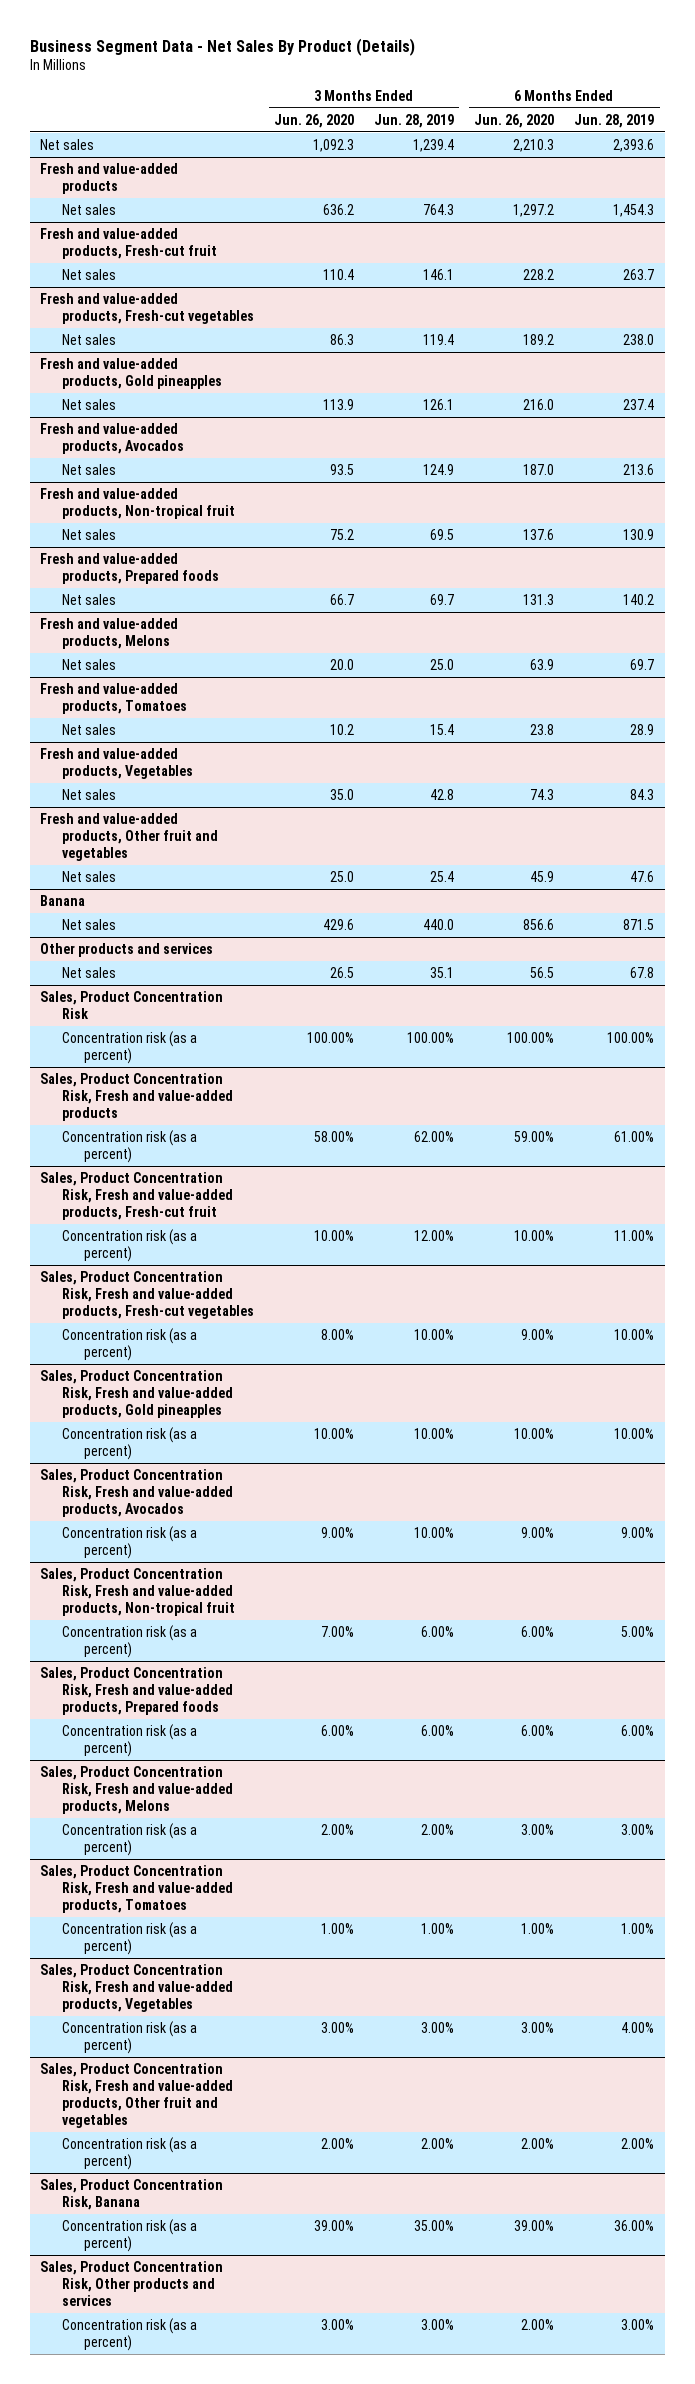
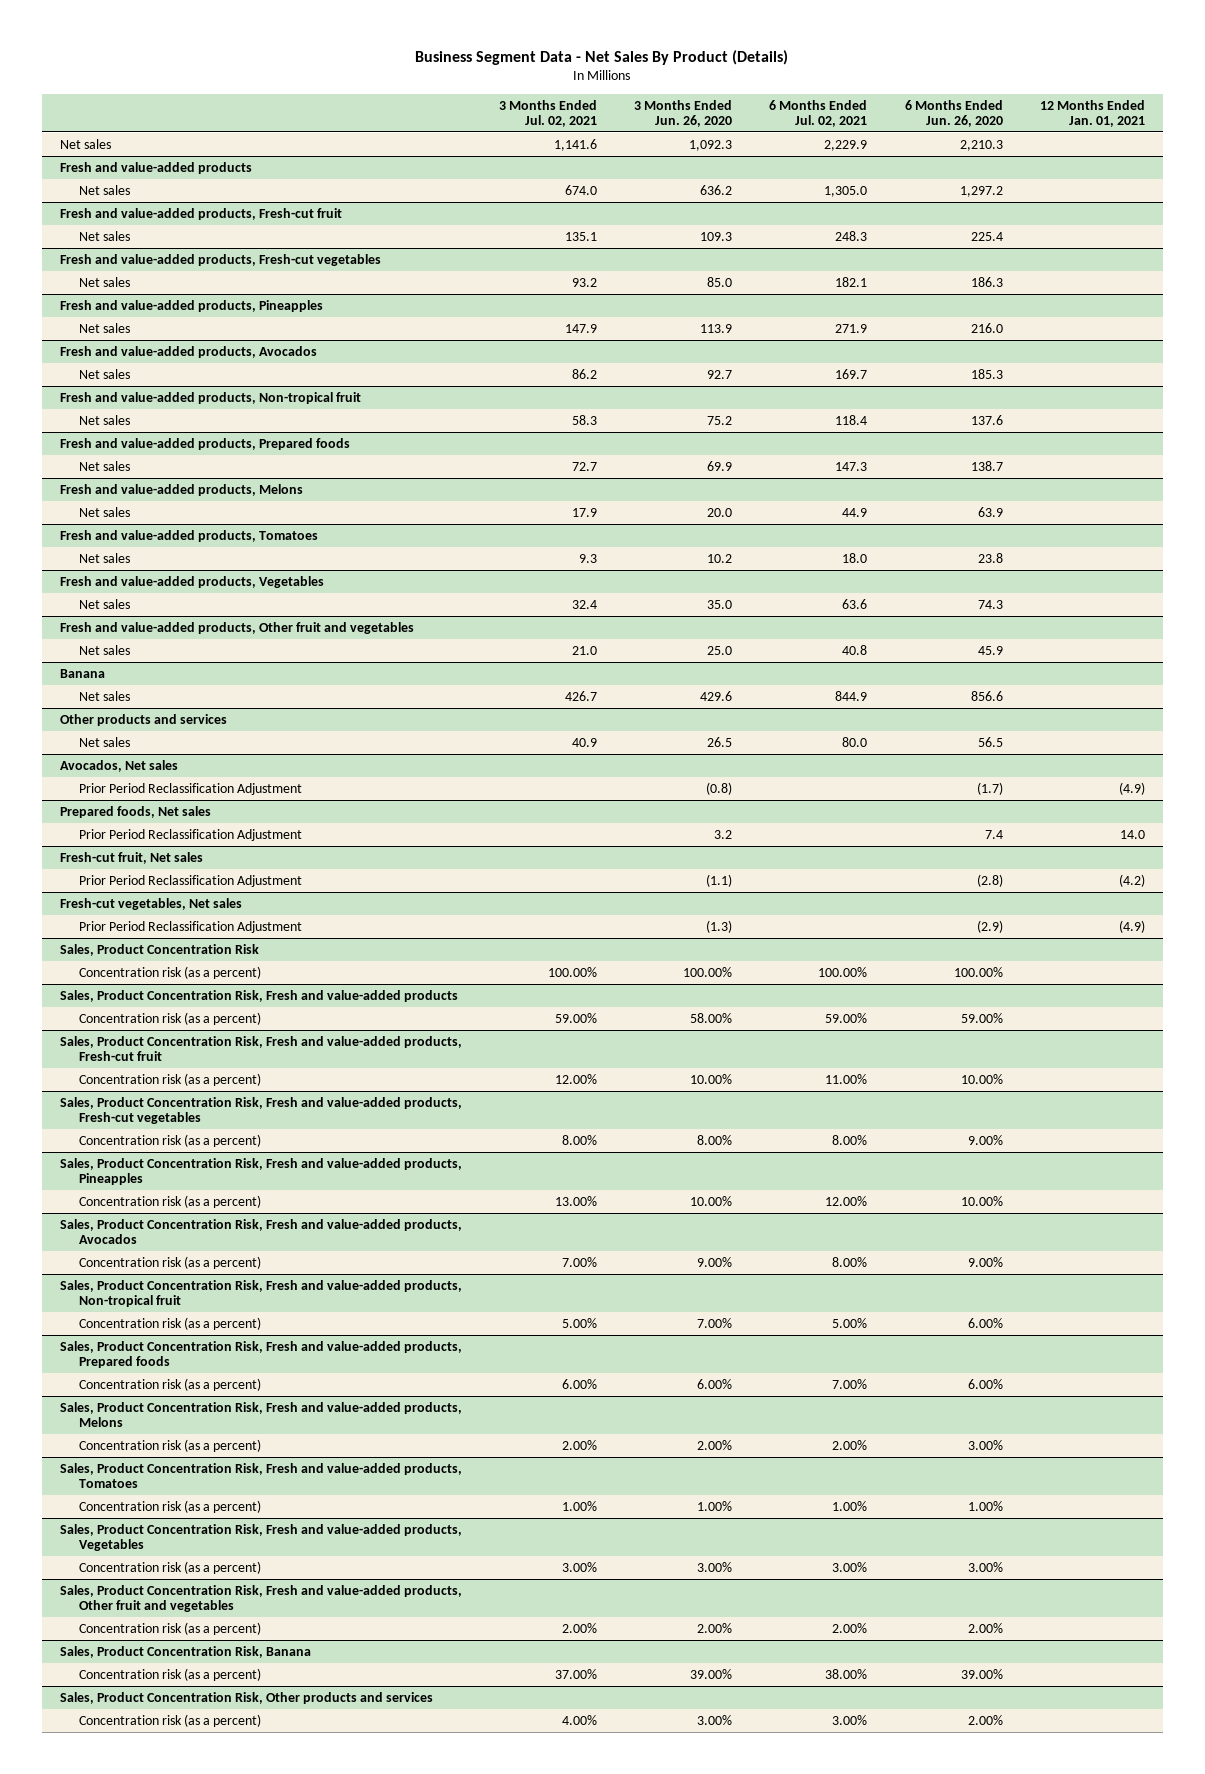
- | 3 Months Ended Jun. 26, 2020 | 3 Months Ended Jun. 28, 2019 | 6 Months Ended Jun. 26, 2020 | 6 Months Ended Jun. 28, 2019
+ | 3 Months Ended Jul. 02, 2021 | 3 Months Ended Jun. 26, 2020 | 6 Months Ended Jul. 02, 2021 | 6 Months Ended Jun. 26, 2020 | 12 Months Ended Jan. 01, 2021
@ Fresh and value-added products, Fresh-cut fruit
- Net sales | 110.4 | 146.1 | 228.2 | 263.7
+ Net sales | 135.1 | 109.3 | 248.3 | 225.4 |
@ Fresh and value-added products, Fresh-cut vegetables
- Net sales | 86.3 | 119.4 | 189.2 | 238.0
- Fresh and value-added products, Gold pineapples
@ Fresh and value-added products, Fresh-cut vegetables
+ Net sales | 93.2 | 85.0 | 182.1 | 186.3 |
+ Fresh and value-added products, Pineapples
@ Fresh and value-added products, Avocados
- Net sales | 93.5 | 124.9 | 187.0 | 213.6
+ Net sales | 86.2 | 92.7 | 169.7 | 185.3 |
@ Fresh and value-added products, Prepared foods
- Net sales | 66.7 | 69.7 | 131.3 | 140.2
+ Net sales | 72.7 | 69.9 | 147.3 | 138.7 |
+ Avocados, Net sales
+ Prior Period Reclassification Adjustment | | (0.8) | | (1.7) | (4.9)
+ Prepared foods, Net sales
+ Prior Period Reclassification Adjustment | | 3.2 | | 7.4 | 14.0
+ Fresh-cut fruit, Net sales
+ Prior Period Reclassification Adjustment | | (1.1) | | (2.8) | (4.2)
+ Fresh-cut vegetables, Net sales
+ Prior Period Reclassification Adjustment | | (1.3) | | (2.9) | (4.9)
- Sales, Product Concentration Risk, Fresh and value-added products, Gold pineapples
+ Sales, Product Concentration Risk, Fresh and value-added products, Pineapples

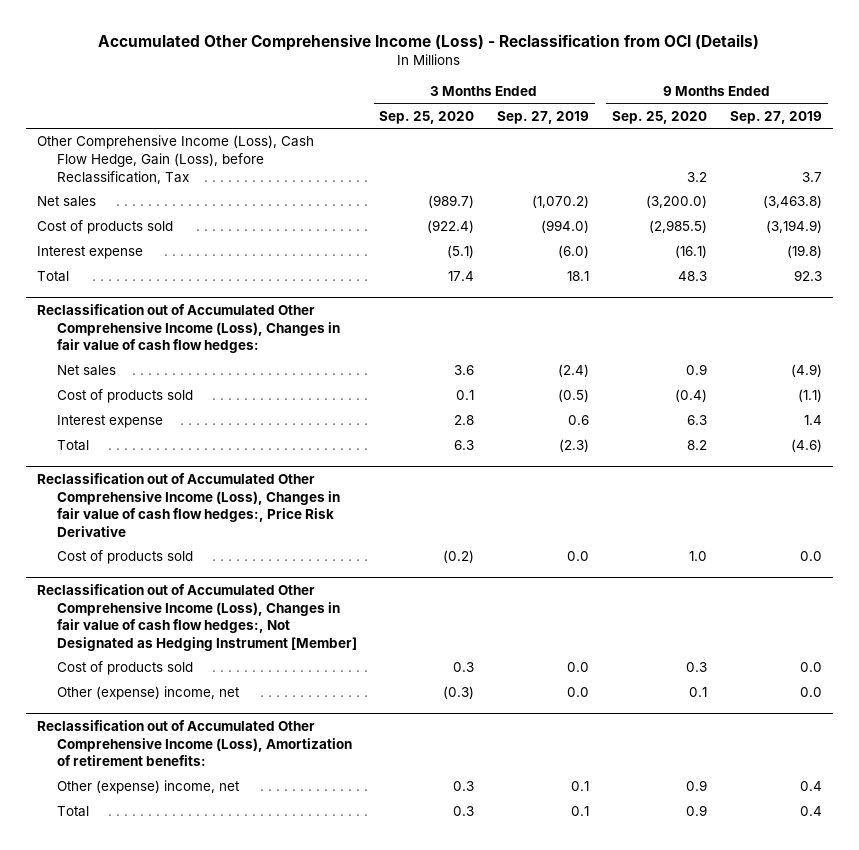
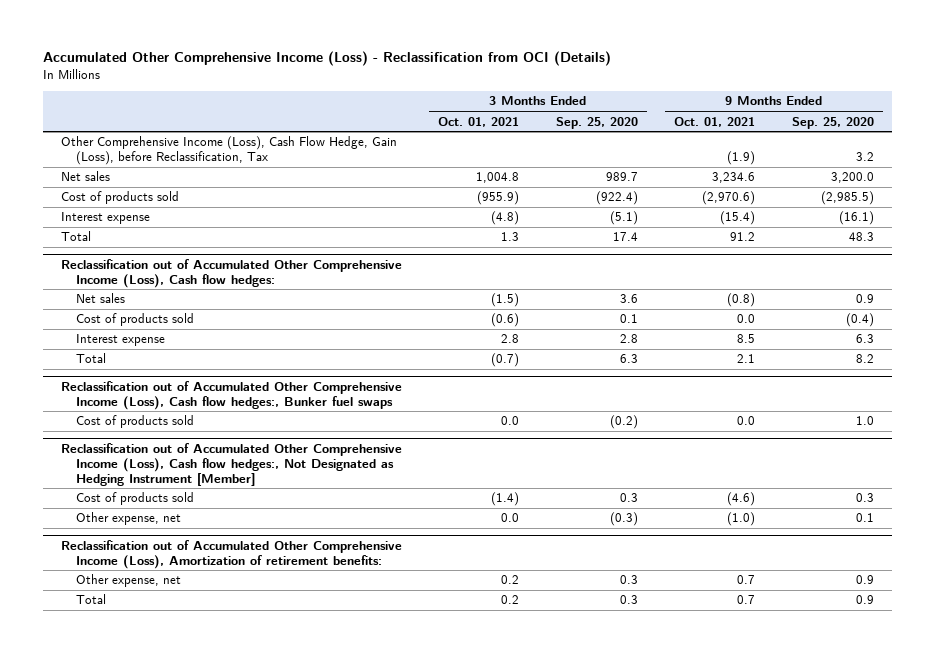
- | 3 Months Ended Sep. 25, 2020 | 3 Months Ended Sep. 27, 2019 | 9 Months Ended Sep. 25, 2020 | 9 Months Ended Sep. 27, 2019
+ | 3 Months Ended Oct. 01, 2021 | 3 Months Ended Sep. 25, 2020 | 9 Months Ended Oct. 01, 2021 | 9 Months Ended Sep. 25, 2020
- Net sales | (989.7) | (1,070.2) | (3,200.0) | (3,463.8)
+ Net sales | 1,004.8 | 989.7 | 3,234.6 | 3,200.0
- Reclassification out of Accumulated Other Comprehensive Income (Loss), Changes in fair value of cash flow hedges:
+ Reclassification out of Accumulated Other Comprehensive Income (Loss), Cash flow hedges:
- Reclassification out of Accumulated Other Comprehensive Income (Loss), Changes in fair value of cash flow hedges:, Price Risk Derivative
+ Reclassification out of Accumulated Other Comprehensive Income (Loss), Cash flow hedges:, Bunker fuel swaps
- Reclassification out of Accumulated Other Comprehensive Income (Loss), Changes in fair value of cash flow hedges:, Not Designated as Hedging Instrument [Member]
+ Reclassification out of Accumulated Other Comprehensive Income (Loss), Cash flow hedges:, Not Designated as Hedging Instrument [Member]
- Other (expense) income, net | (0.3) | 0.0 | 0.1 | 0.0
+ Other expense, net | 0.0 | (0.3) | (1.0) | 0.1
@ Reclassification out of Accumulated Other Comprehensive Income (Loss), Amortization of retirement benefits:
- Other (expense) income, net | 0.3 | 0.1 | 0.9 | 0.4
+ Other expense, net | 0.2 | 0.3 | 0.7 | 0.9

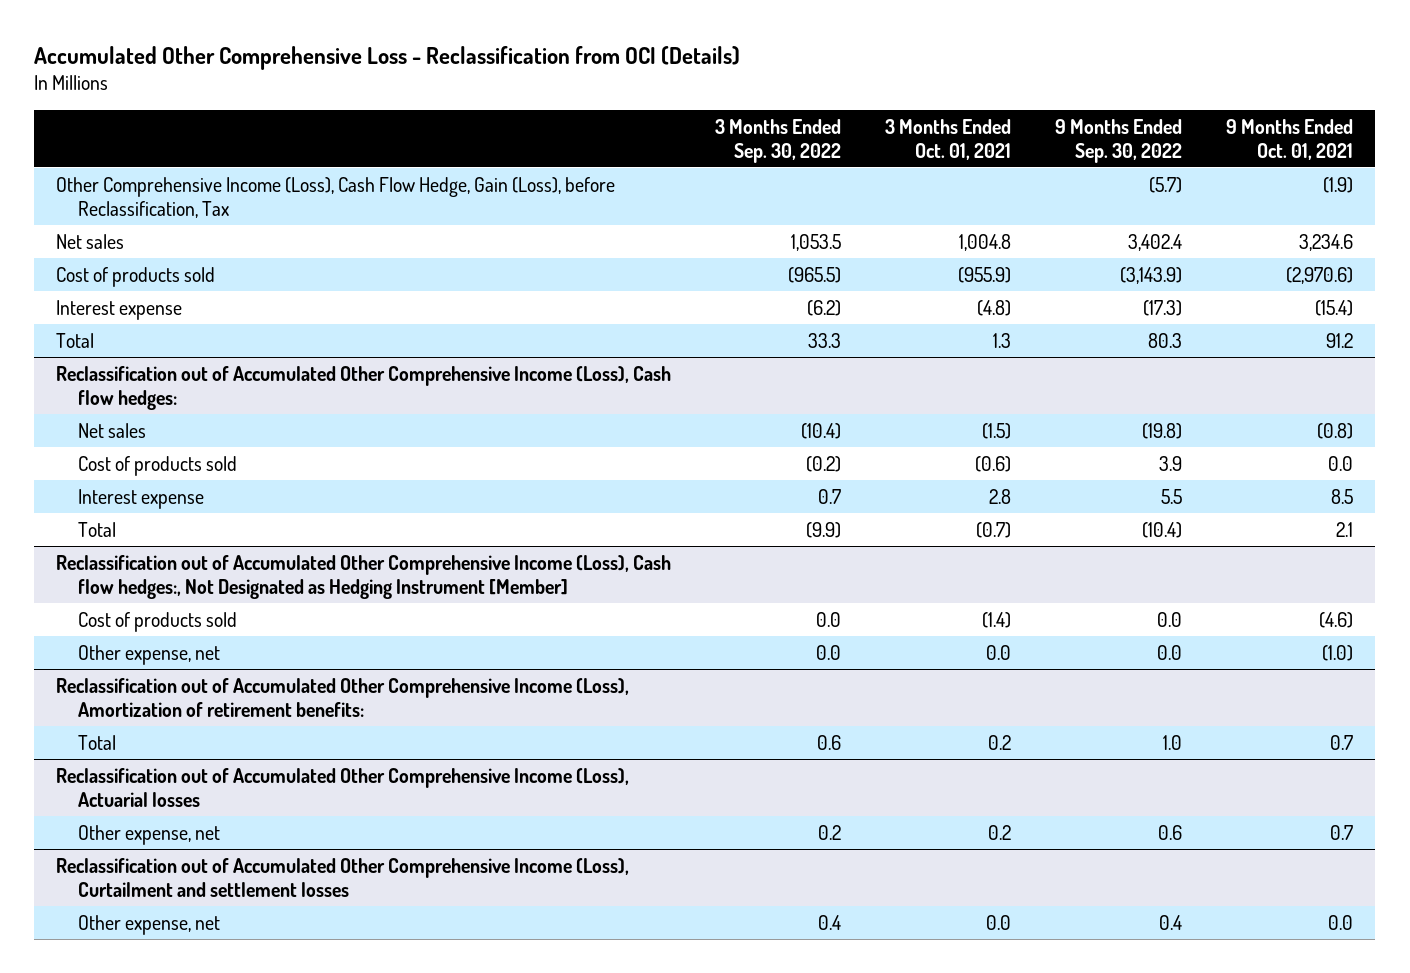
- Accumulated Other Comprehensive Income (Loss) - Reclassification from OCI (Details)
+ Accumulated Other Comprehensive Loss - Reclassification from OCI (Details)
- | 3 Months Ended Oct. 01, 2021 | 3 Months Ended Sep. 25, 2020 | 9 Months Ended Oct. 01, 2021 | 9 Months Ended Sep. 25, 2020
+ | 3 Months Ended Sep. 30, 2022 | 3 Months Ended Oct. 01, 2021 | 9 Months Ended Sep. 30, 2022 | 9 Months Ended Oct. 01, 2021
- Reclassification out of Accumulated Other Comprehensive Income (Loss), Cash flow hedges:, Bunker fuel swaps
- Cost of products sold | 0.0 | (0.2) | 0.0 | 1.0
@ Reclassification out of Accumulated Other Comprehensive Income (Loss), Amortization of retirement benefits:
- Other expense, net | 0.2 | 0.3 | 0.7 | 0.9
+ Reclassification out of Accumulated Other Comprehensive Income (Loss), Actuarial losses
+ Other expense, net | 0.2 | 0.2 | 0.6 | 0.7
+ Reclassification out of Accumulated Other Comprehensive Income (Loss), Curtailment and settlement losses
+ Other expense, net | 0.4 | 0.0 | 0.4 | 0.0

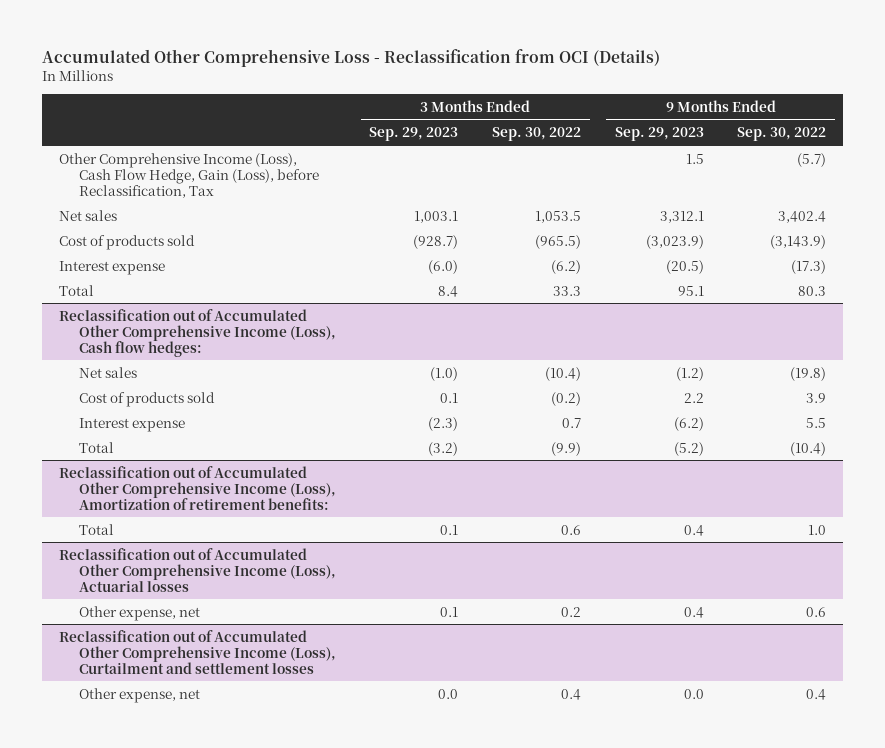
- | 3 Months Ended Sep. 30, 2022 | 3 Months Ended Oct. 01, 2021 | 9 Months Ended Sep. 30, 2022 | 9 Months Ended Oct. 01, 2021
+ | 3 Months Ended Sep. 29, 2023 | 3 Months Ended Sep. 30, 2022 | 9 Months Ended Sep. 29, 2023 | 9 Months Ended Sep. 30, 2022
- Reclassification out of Accumulated Other Comprehensive Income (Loss), Cash flow hedges:, Not Designated as Hedging Instrument [Member]
- Cost of products sold | 0.0 | (1.4) | 0.0 | (4.6)
- Other expense, net | 0.0 | 0.0 | 0.0 | (1.0)

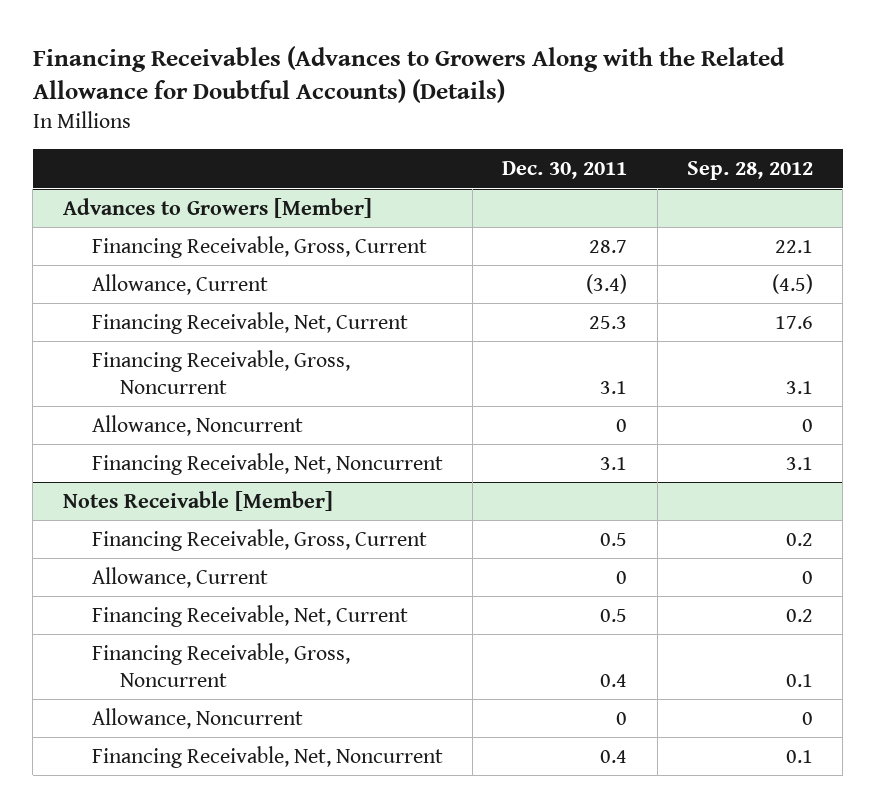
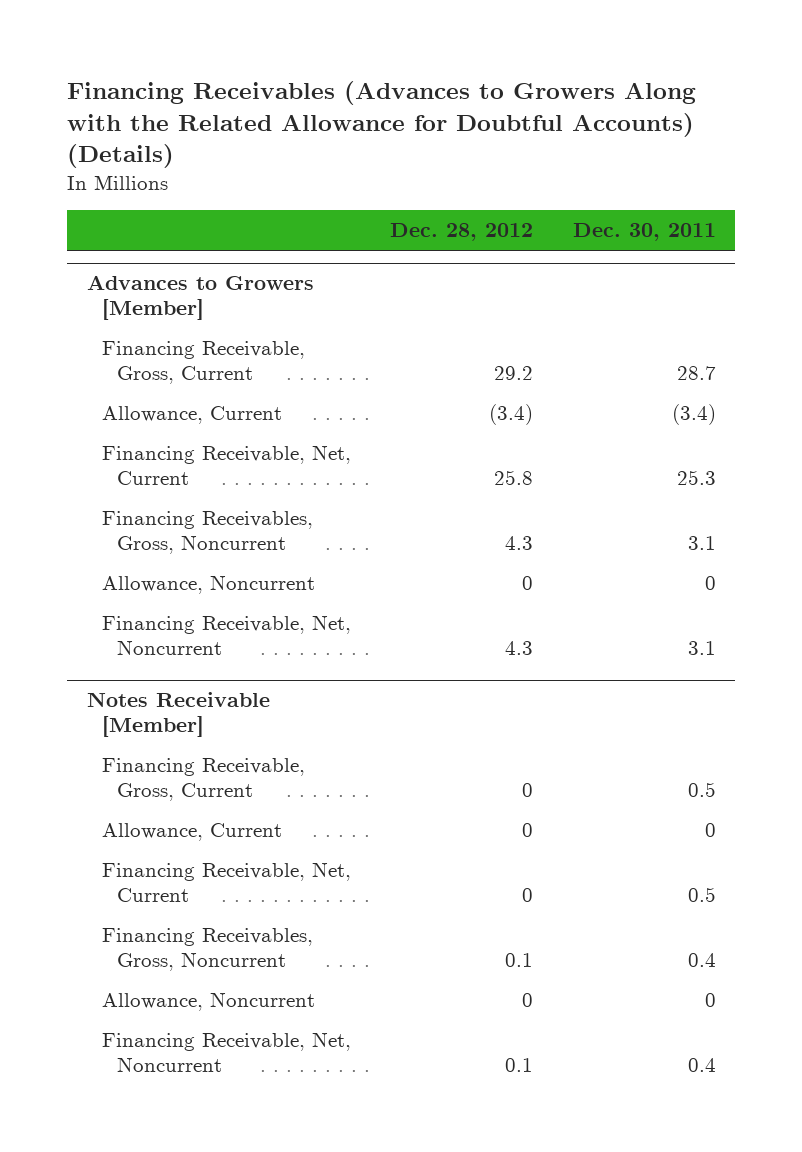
- | Dec. 30, 2011 | Sep. 28, 2012
+ | Dec. 28, 2012 | Dec. 30, 2011
@ Advances to Growers [Member]
- Financing Receivable, Gross, Noncurrent | 3.1 | 3.1
+ Financing Receivables, Gross, Noncurrent | 4.3 | 3.1
@ Notes Receivable [Member]
- Financing Receivable, Gross, Noncurrent | 0.4 | 0.1
+ Financing Receivables, Gross, Noncurrent | 0.1 | 0.4

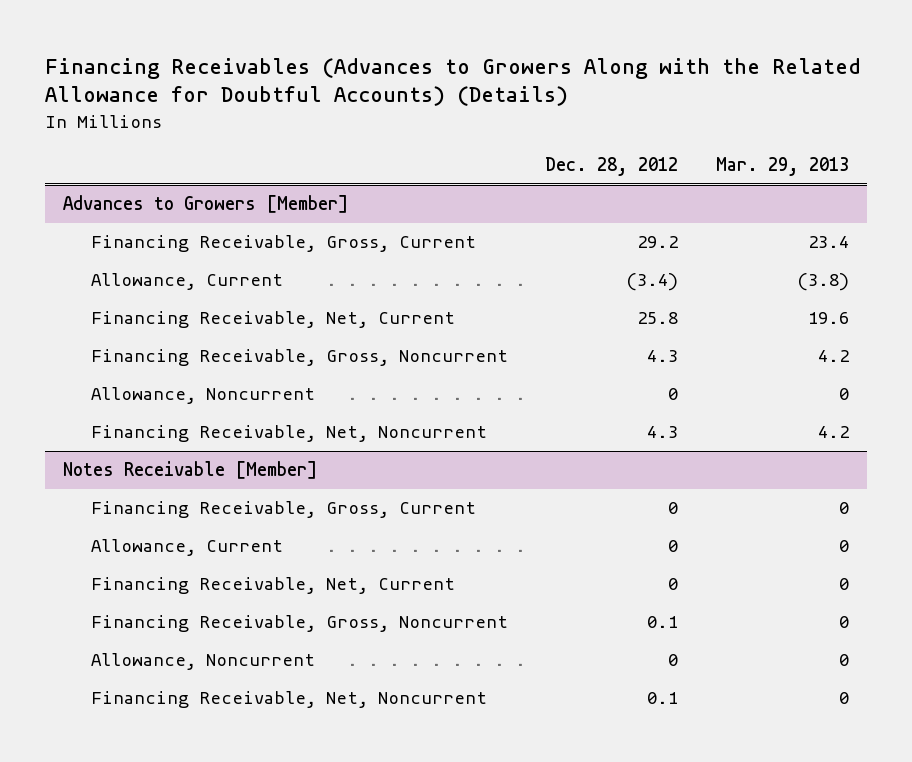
- | Dec. 28, 2012 | Dec. 30, 2011
+ | Dec. 28, 2012 | Mar. 29, 2013
@ Advances to Growers [Member]
- Financing Receivables, Gross, Noncurrent | 4.3 | 3.1
+ Financing Receivable, Gross, Noncurrent | 4.3 | 4.2
@ Notes Receivable [Member]
- Financing Receivables, Gross, Noncurrent | 0.1 | 0.4
+ Financing Receivable, Gross, Noncurrent | 0.1 | 0

